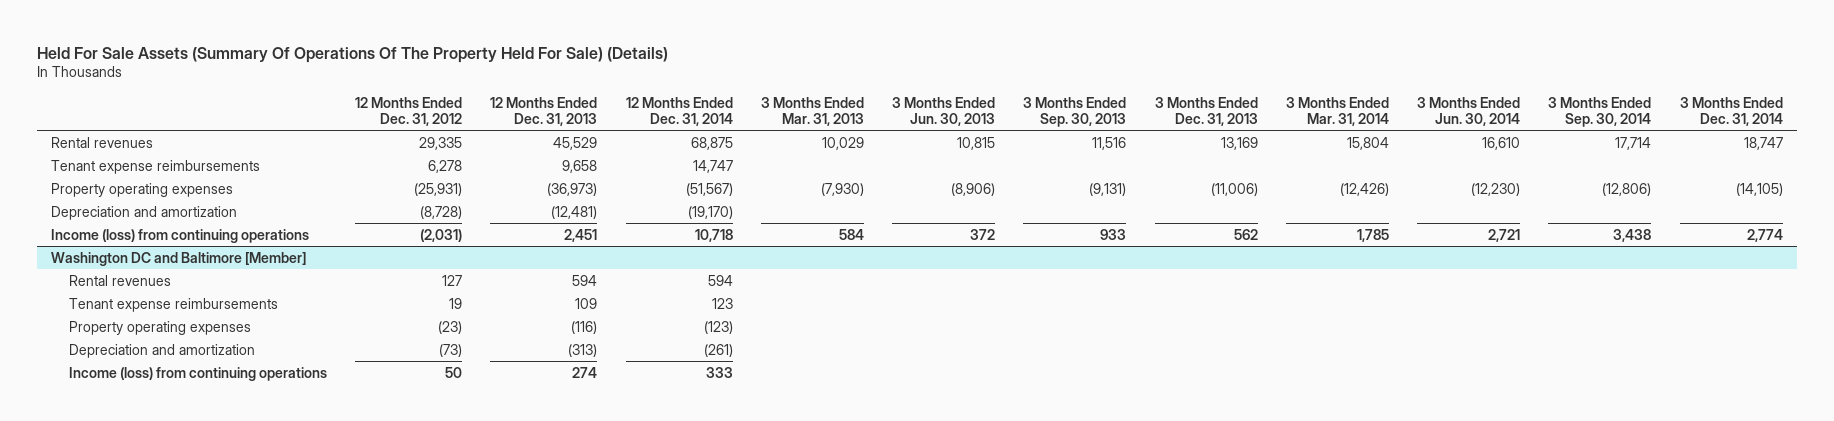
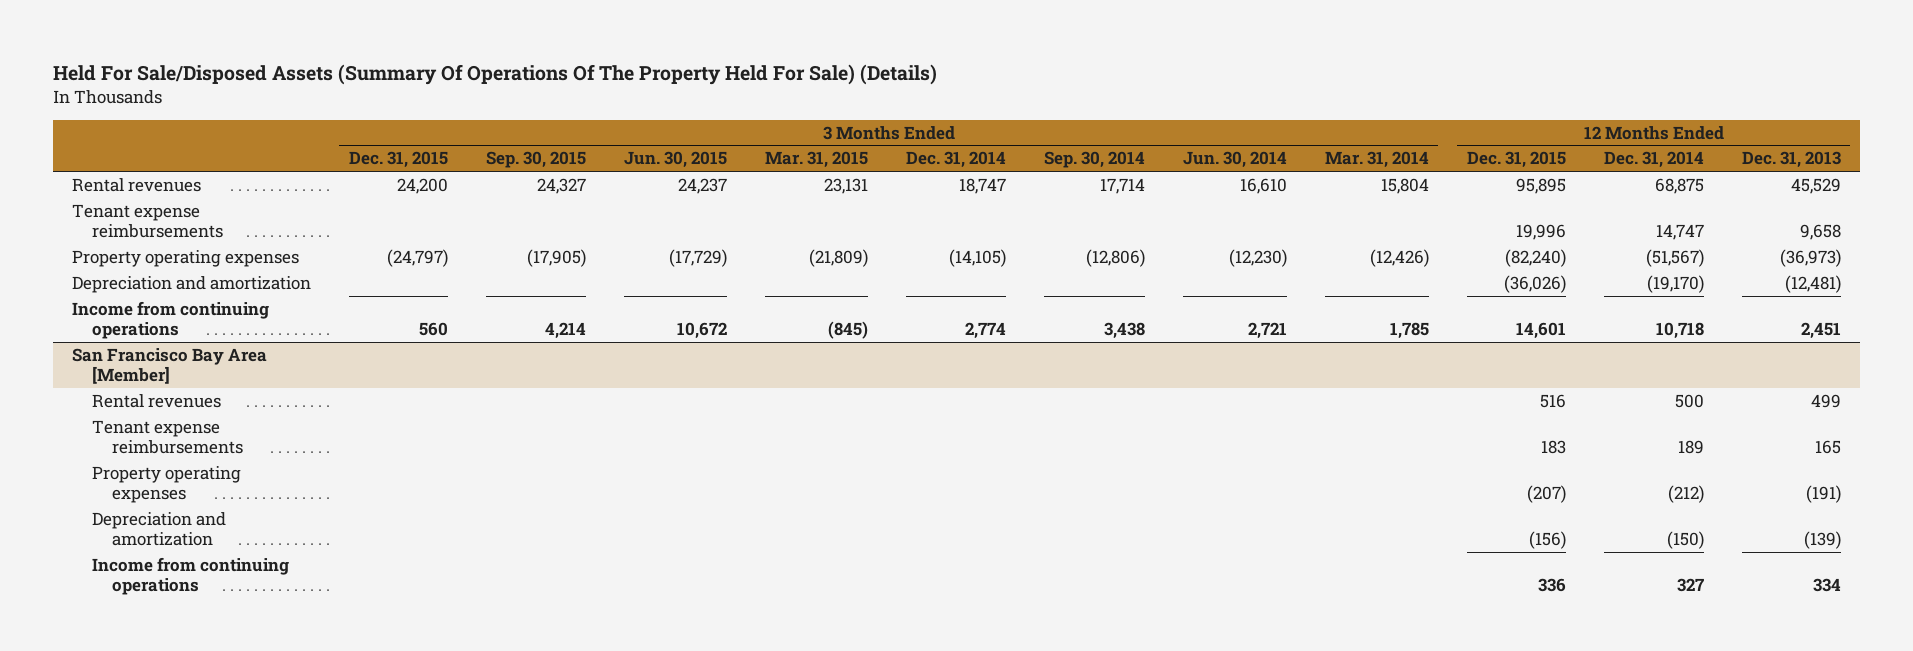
- Held For Sale Assets (Summary Of Operations Of The Property Held For Sale) (Details)
+ Held For Sale/Disposed Assets (Summary Of Operations Of The Property Held For Sale) (Details)
- | 12 Months Ended Dec. 31, 2012 | 12 Months Ended Dec. 31, 2013 | 12 Months Ended Dec. 31, 2014 | 3 Months Ended Mar. 31, 2013 | 3 Months Ended Jun. 30, 2013 | 3 Months Ended Sep. 30, 2013 | 3 Months Ended Dec. 31, 2013 | 3 Months Ended Mar. 31, 2014 | 3 Months Ended Jun. 30, 2014 | 3 Months Ended Sep. 30, 2014 | 3 Months Ended Dec. 31, 2014
+ | 3 Months Ended Dec. 31, 2015 | 3 Months Ended Sep. 30, 2015 | 3 Months Ended Jun. 30, 2015 | 3 Months Ended Mar. 31, 2015 | 3 Months Ended Dec. 31, 2014 | 3 Months Ended Sep. 30, 2014 | 3 Months Ended Jun. 30, 2014 | 3 Months Ended Mar. 31, 2014 | 12 Months Ended Dec. 31, 2015 | 12 Months Ended Dec. 31, 2014 | 12 Months Ended Dec. 31, 2013
- Income (loss) from continuing operations | (2,031) | 2,451 | 10,718 | 584 | 372 | 933 | 562 | 1,785 | 2,721 | 3,438 | 2,774
- Washington DC and Baltimore [Member]
- Rental revenues | 127 | 594 | 594 | | | | | | | |
- Tenant expense reimbursements | 19 | 109 | 123 | | | | | | | |
- Property operating expenses | (23) | (116) | (123) | | | | | | | |
- Depreciation and amortization | (73) | (313) | (261) | | | | | | | |
- Income (loss) from continuing operations | 50 | 274 | 333 | | | | | | | |
+ Income from continuing operations | 560 | 4,214 | 10,672 | (845) | 2,774 | 3,438 | 2,721 | 1,785 | 14,601 | 10,718 | 2,451
+ San Francisco Bay Area [Member]
+ Rental revenues | | | | | | | | | 516 | 500 | 499
+ Tenant expense reimbursements | | | | | | | | | 183 | 189 | 165
+ Property operating expenses | | | | | | | | | (207) | (212) | (191)
+ Depreciation and amortization | | | | | | | | | (156) | (150) | (139)
+ Income from continuing operations | | | | | | | | | 336 | 327 | 334

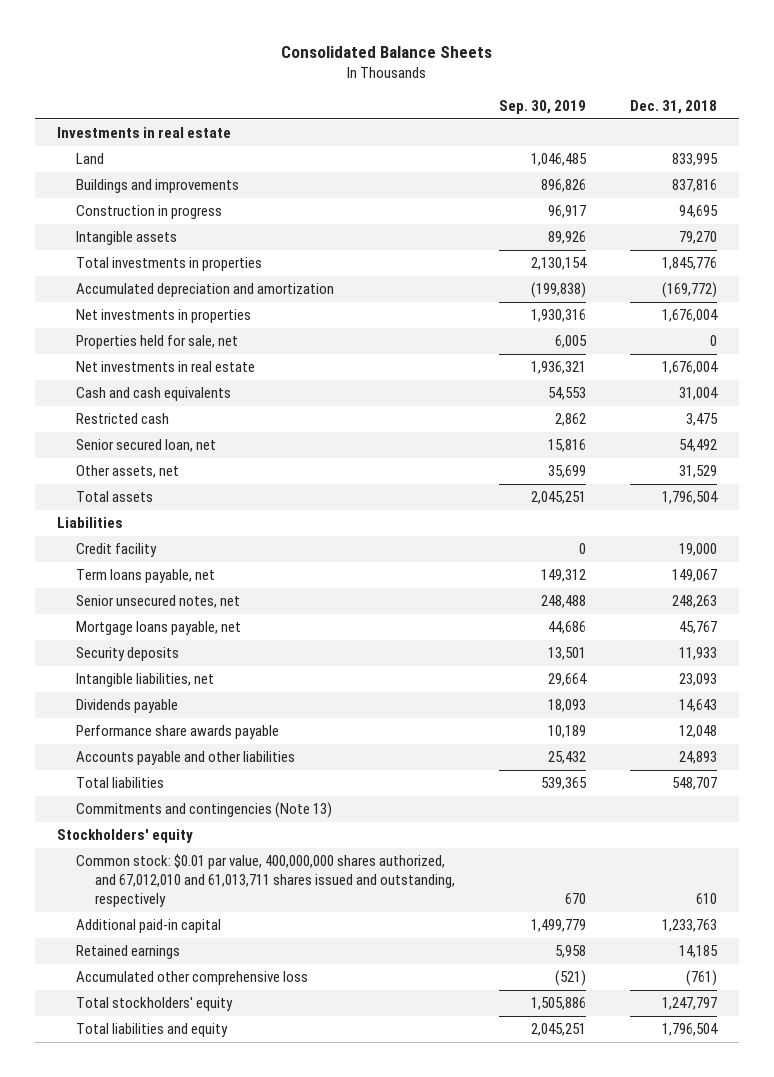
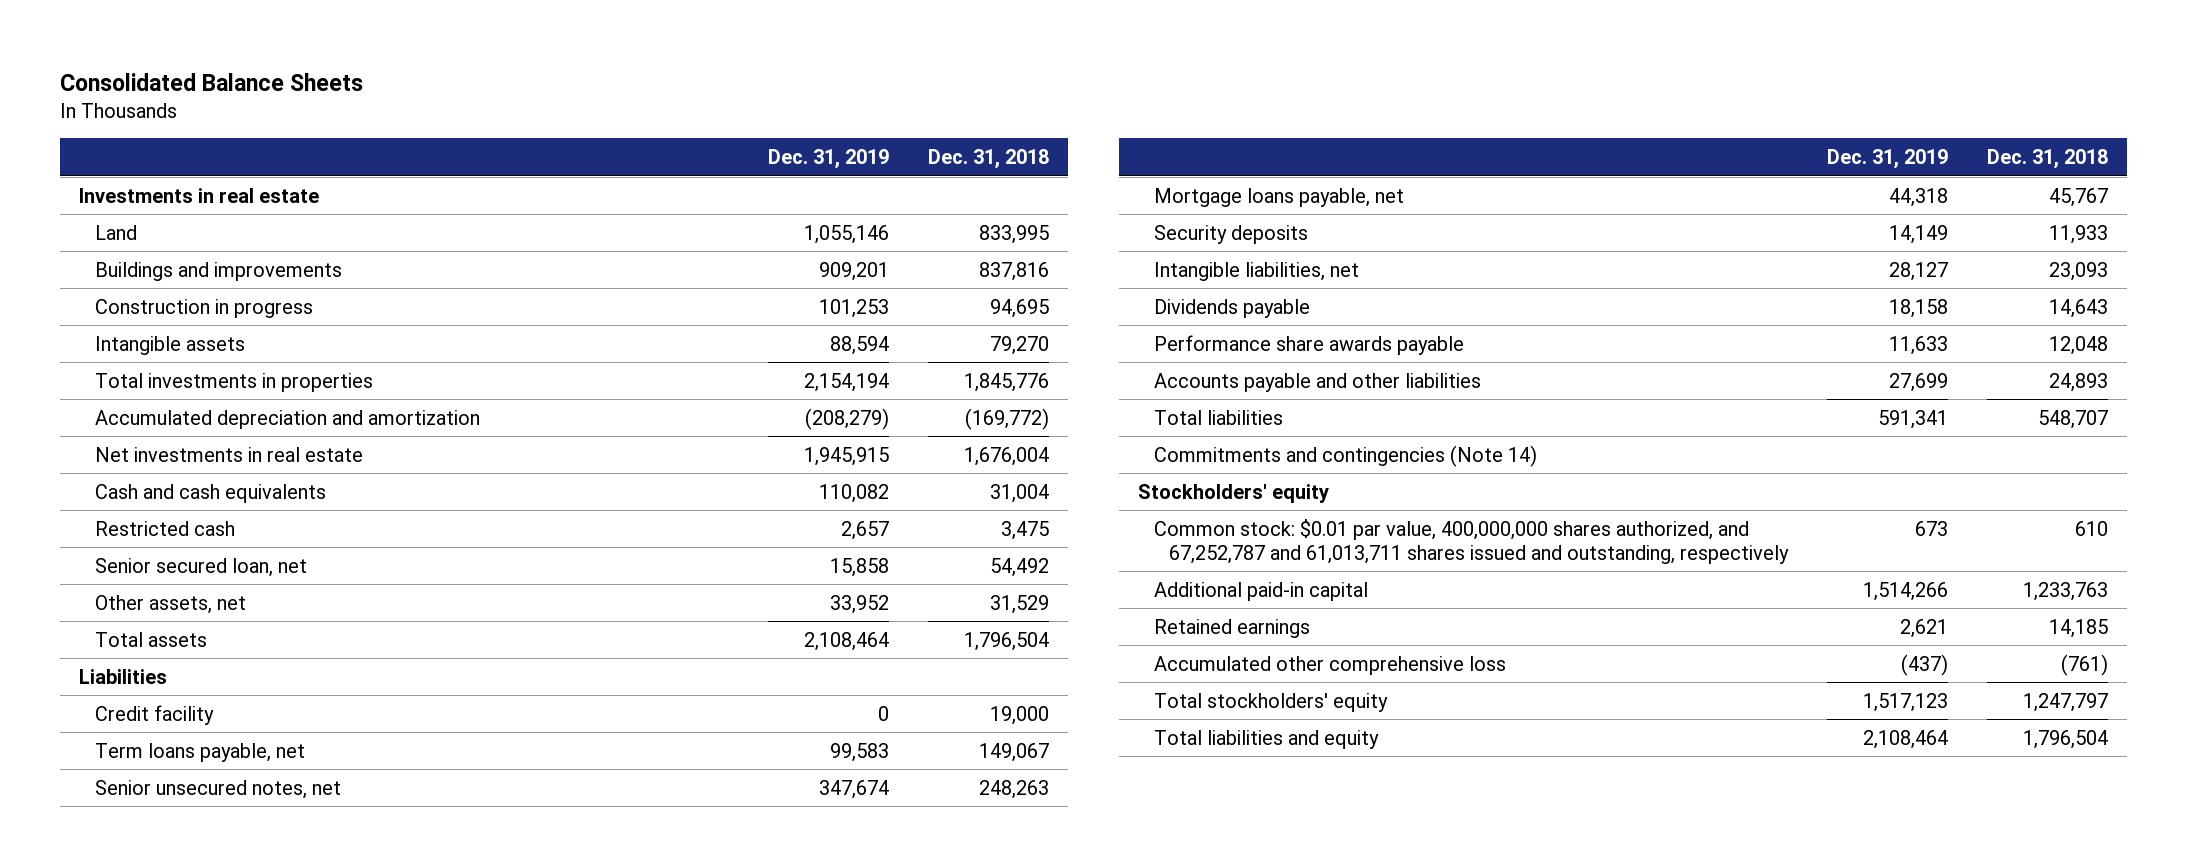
- | Sep. 30, 2019 | Dec. 31, 2018
+ | Dec. 31, 2019 | Dec. 31, 2018
- Net investments in properties | 1,930,316 | 1,676,004
- Properties held for sale, net | 6,005 | 0
- Commitments and contingencies (Note 13)
+ Commitments and contingencies (Note 14)
- Common stock: $0.01 par value, 400,000,000 shares authorized, and 67,012,010 and 61,013,711 shares issued and outstanding, respectively | 670 | 610
+ Common stock: $0.01 par value, 400,000,000 shares authorized, and 67,252,787 and 61,013,711 shares issued and outstanding, respectively | 673 | 610

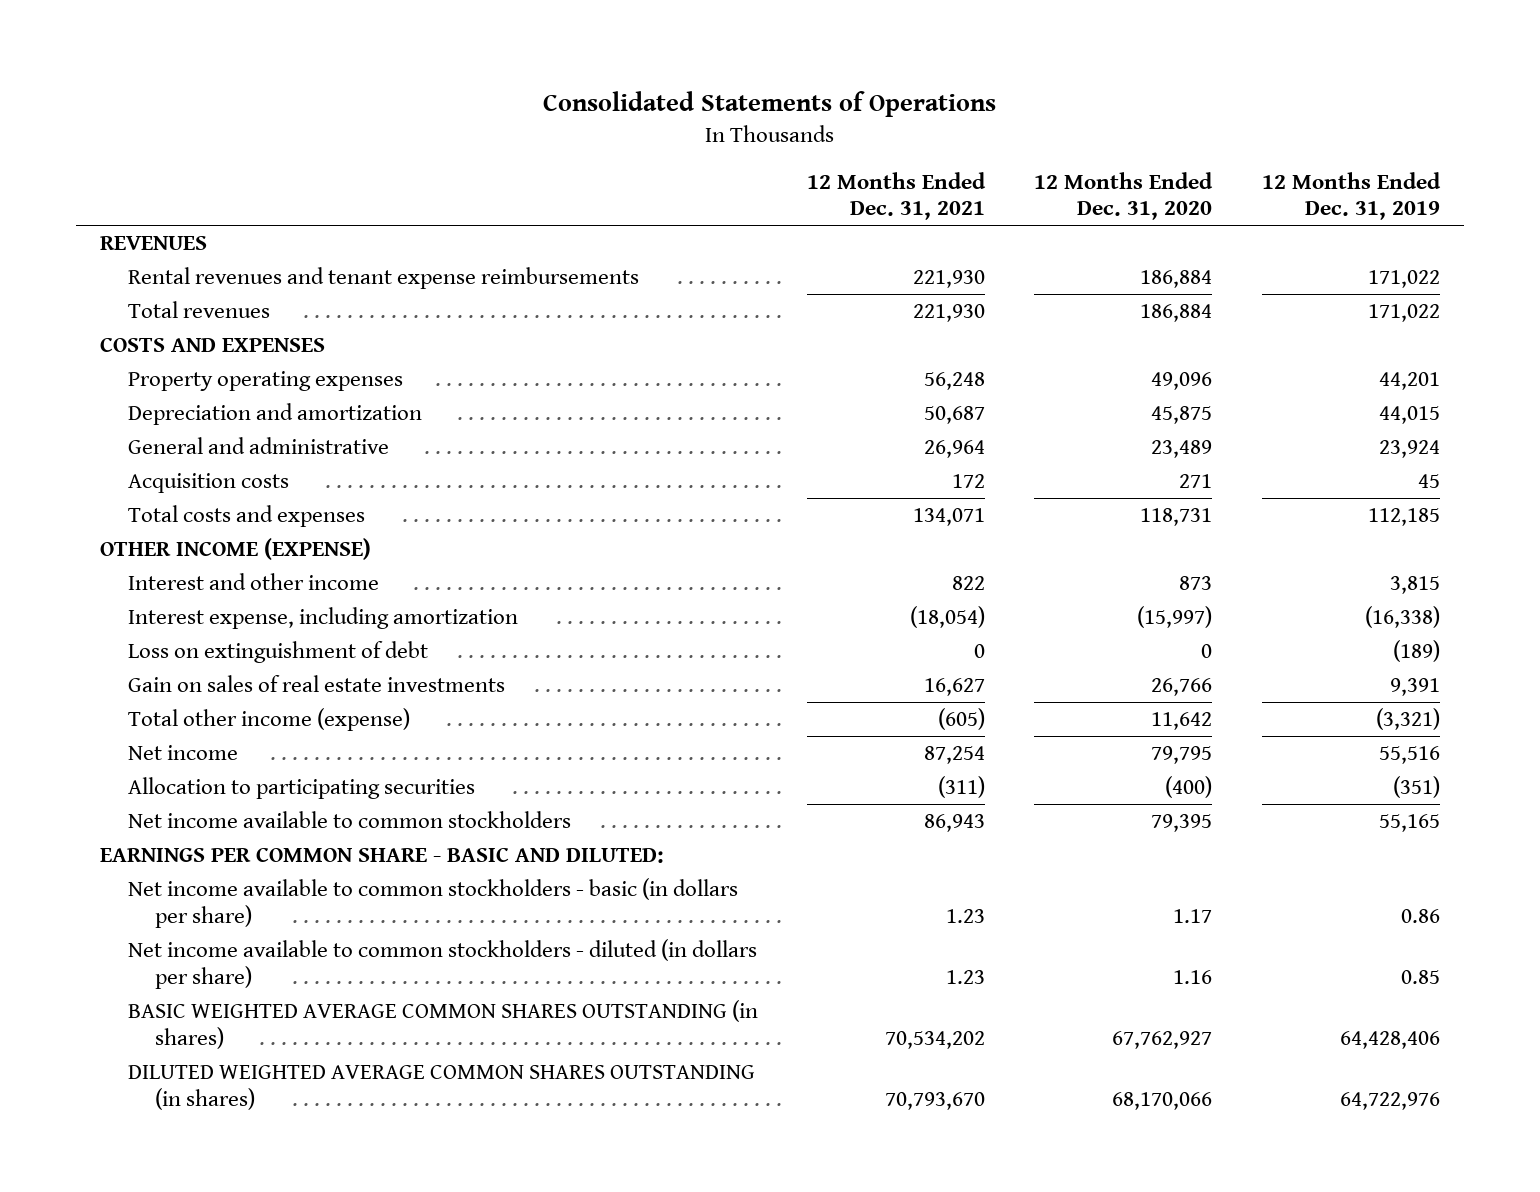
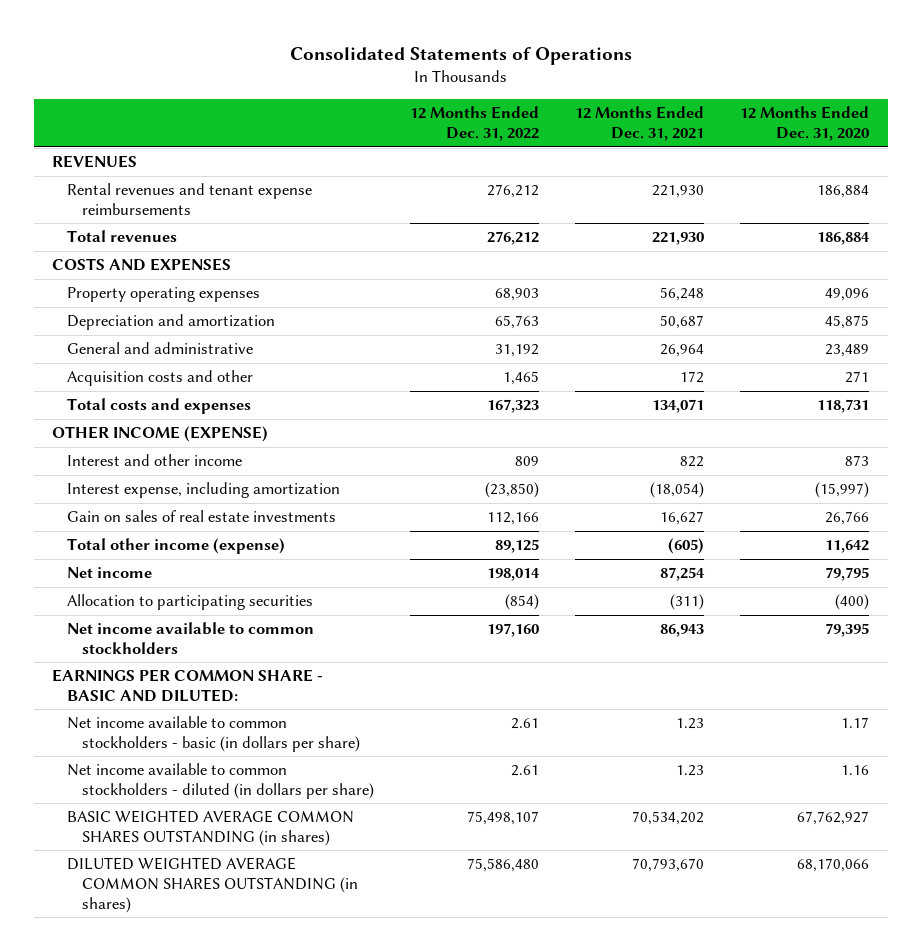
- | 12 Months Ended Dec. 31, 2021 | 12 Months Ended Dec. 31, 2020 | 12 Months Ended Dec. 31, 2019
+ | 12 Months Ended Dec. 31, 2022 | 12 Months Ended Dec. 31, 2021 | 12 Months Ended Dec. 31, 2020
- Acquisition costs | 172 | 271 | 45
+ Acquisition costs and other | 1,465 | 172 | 271
- Loss on extinguishment of debt | 0 | 0 | (189)

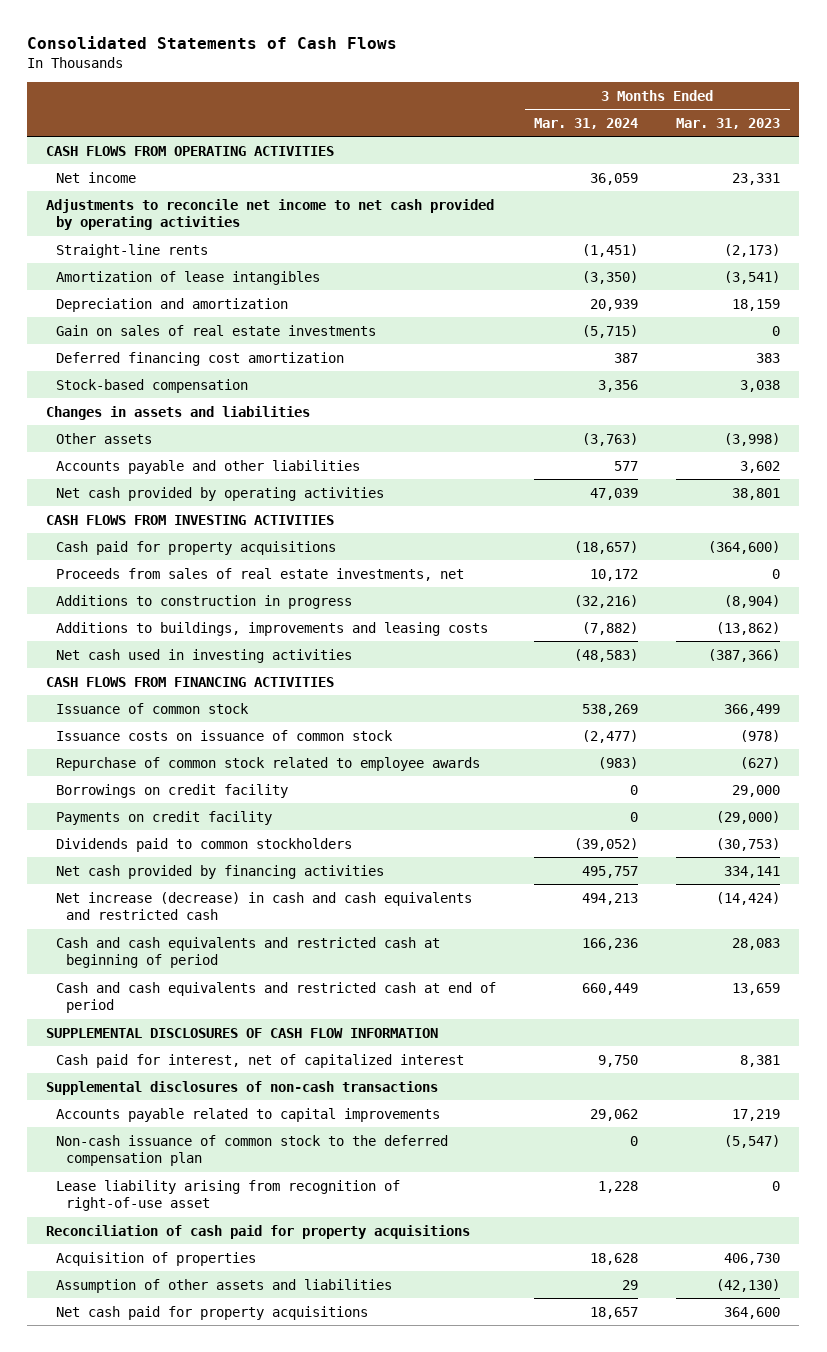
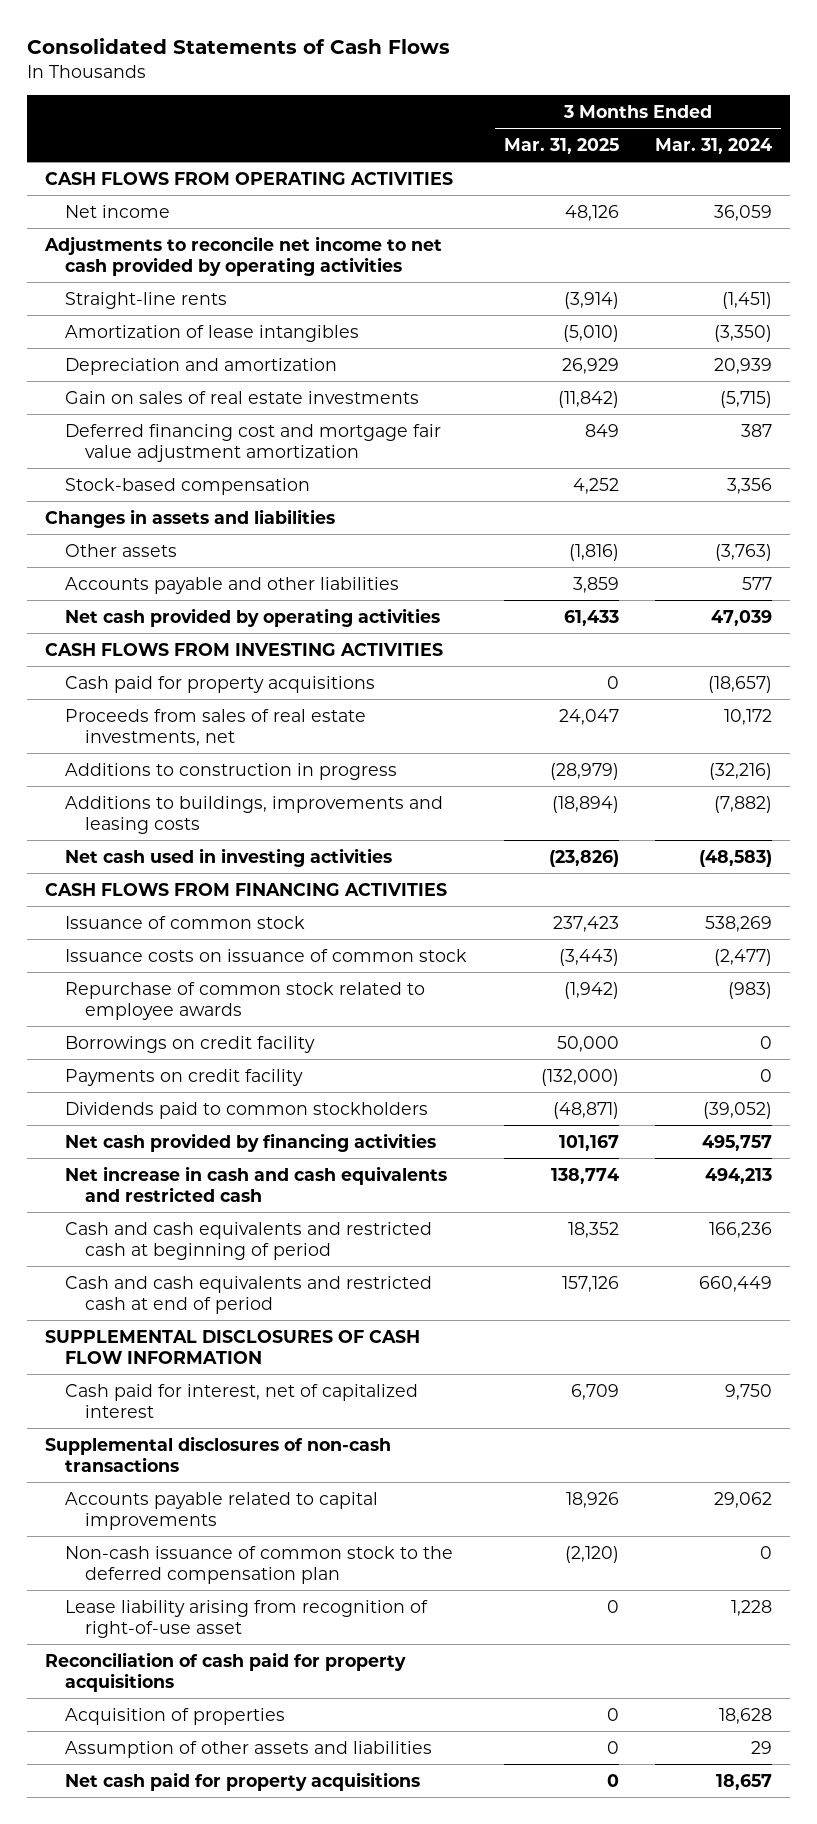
- | 3 Months Ended Mar. 31, 2024 | 3 Months Ended Mar. 31, 2023
+ | 3 Months Ended Mar. 31, 2025 | 3 Months Ended Mar. 31, 2024
- Deferred financing cost amortization | 387 | 383
+ Deferred financing cost and mortgage fair value adjustment amortization | 849 | 387
- Net increase (decrease) in cash and cash equivalents and restricted cash | 494,213 | (14,424)
+ Net increase in cash and cash equivalents and restricted cash | 138,774 | 494,213

